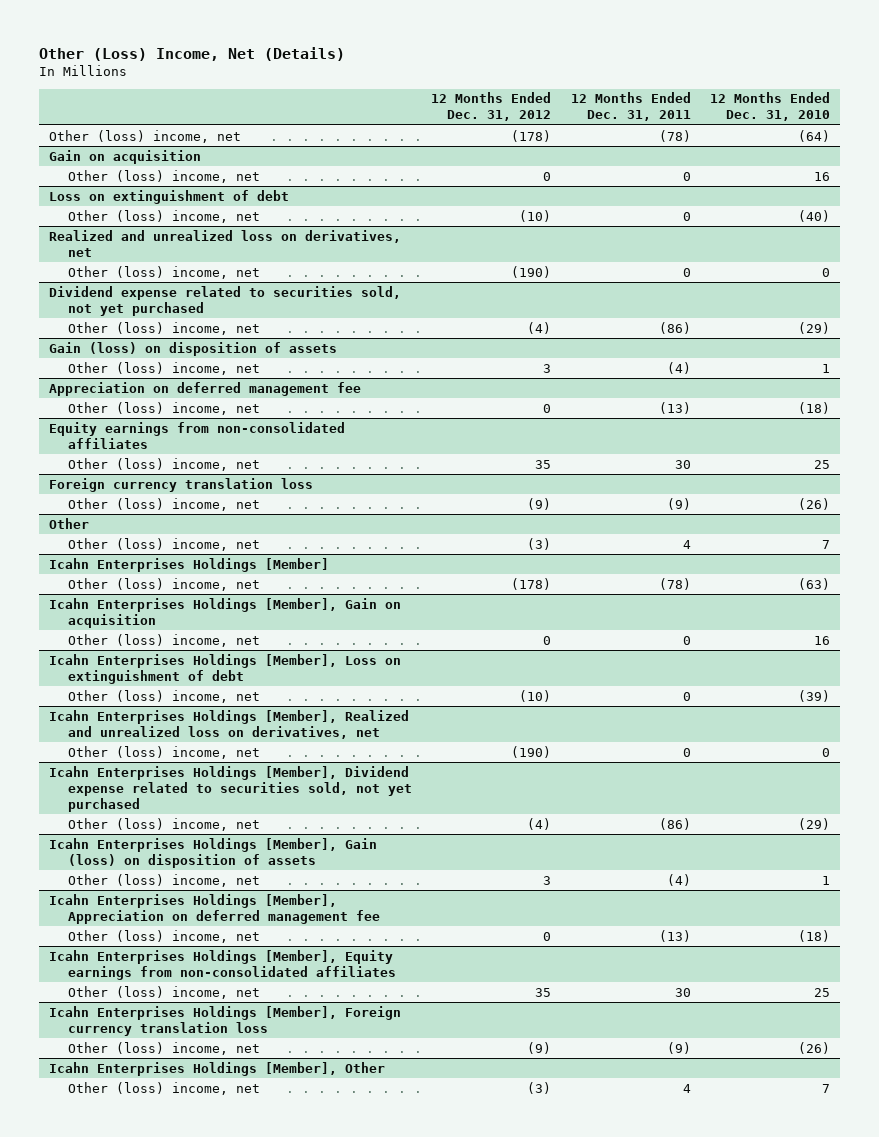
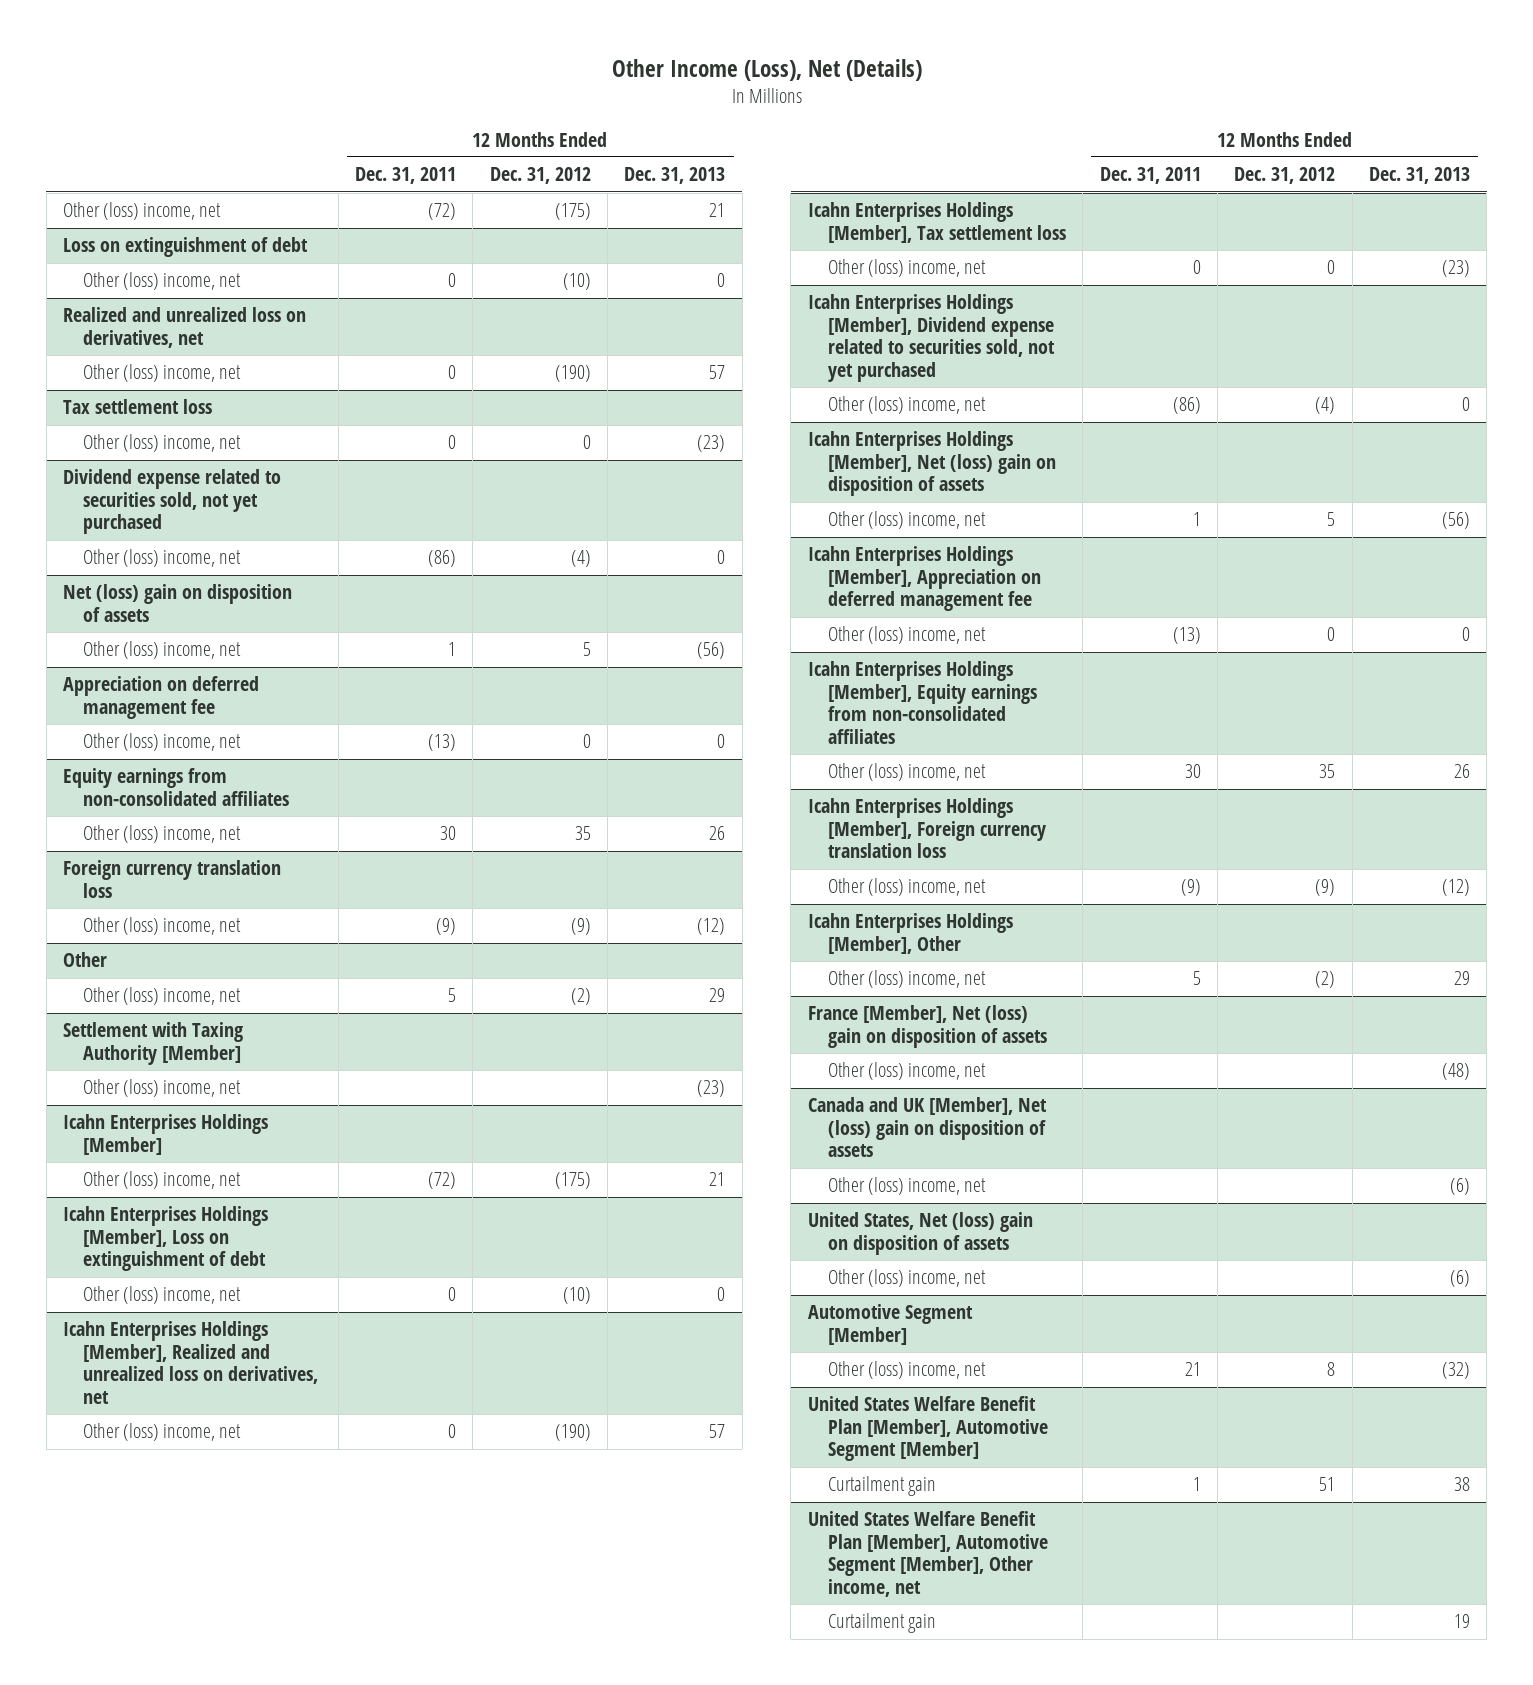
- Other (Loss) Income, Net (Details)
+ Other Income (Loss), Net (Details)
- | 12 Months Ended Dec. 31, 2012 | 12 Months Ended Dec. 31, 2011 | 12 Months Ended Dec. 31, 2010
+ | 12 Months Ended Dec. 31, 2011 | 12 Months Ended Dec. 31, 2012 | 12 Months Ended Dec. 31, 2013
- Other (loss) income, net | (178) | (78) | (64)
- Gain on acquisition
- Other (loss) income, net | 0 | 0 | 16
+ Other (loss) income, net | (72) | (175) | 21
+ Tax settlement loss
+ Other (loss) income, net | 0 | 0 | (23)
- Gain (loss) on disposition of assets
- Other (loss) income, net | 3 | (4) | 1
+ Net (loss) gain on disposition of assets
+ Other (loss) income, net | 1 | 5 | (56)
@ Other
- Other (loss) income, net | (3) | 4 | 7
+ Other (loss) income, net | 5 | (2) | 29
+ Settlement with Taxing Authority [Member]
+ Other (loss) income, net | | | (23)
@ Icahn Enterprises Holdings [Member]
- Other (loss) income, net | (178) | (78) | (63)
- Icahn Enterprises Holdings [Member], Gain on acquisition
- Other (loss) income, net | 0 | 0 | 16
@ Icahn Enterprises Holdings [Member]
+ Other (loss) income, net | (72) | (175) | 21
+ Icahn Enterprises Holdings [Member], Tax settlement loss
+ Other (loss) income, net | 0 | 0 | (23)
- Icahn Enterprises Holdings [Member], Gain (loss) on disposition of assets
- Other (loss) income, net | 3 | (4) | 1
+ Icahn Enterprises Holdings [Member], Net (loss) gain on disposition of assets
+ Other (loss) income, net | 1 | 5 | (56)
@ Icahn Enterprises Holdings [Member], Other
- Other (loss) income, net | (3) | 4 | 7
+ Other (loss) income, net | 5 | (2) | 29
+ France [Member], Net (loss) gain on disposition of assets
+ Other (loss) income, net | | | (48)
+ Canada and UK [Member], Net (loss) gain on disposition of assets
+ Other (loss) income, net | | | (6)
+ United States, Net (loss) gain on disposition of assets
+ Other (loss) income, net | | | (6)
+ Automotive Segment [Member]
+ Other (loss) income, net | 21 | 8 | (32)
+ United States Welfare Benefit Plan [Member], Automotive Segment [Member]
+ Curtailment gain | 1 | 51 | 38
+ United States Welfare Benefit Plan [Member], Automotive Segment [Member], Other income, net
+ Curtailment gain | | | 19

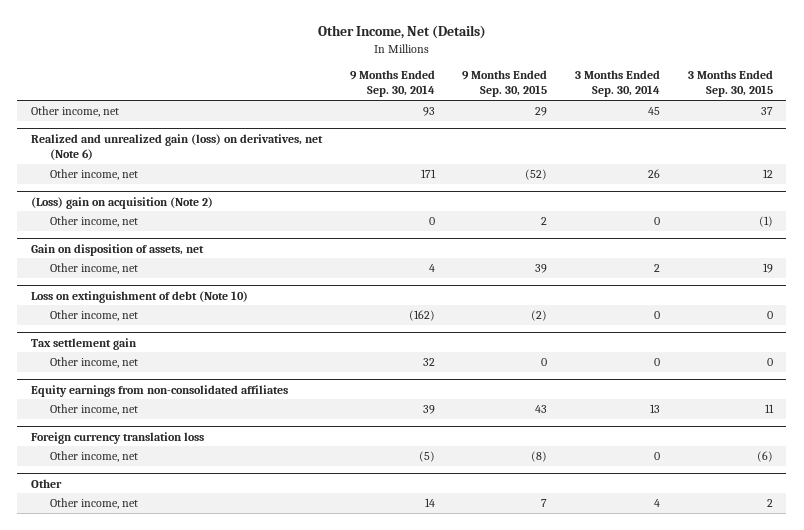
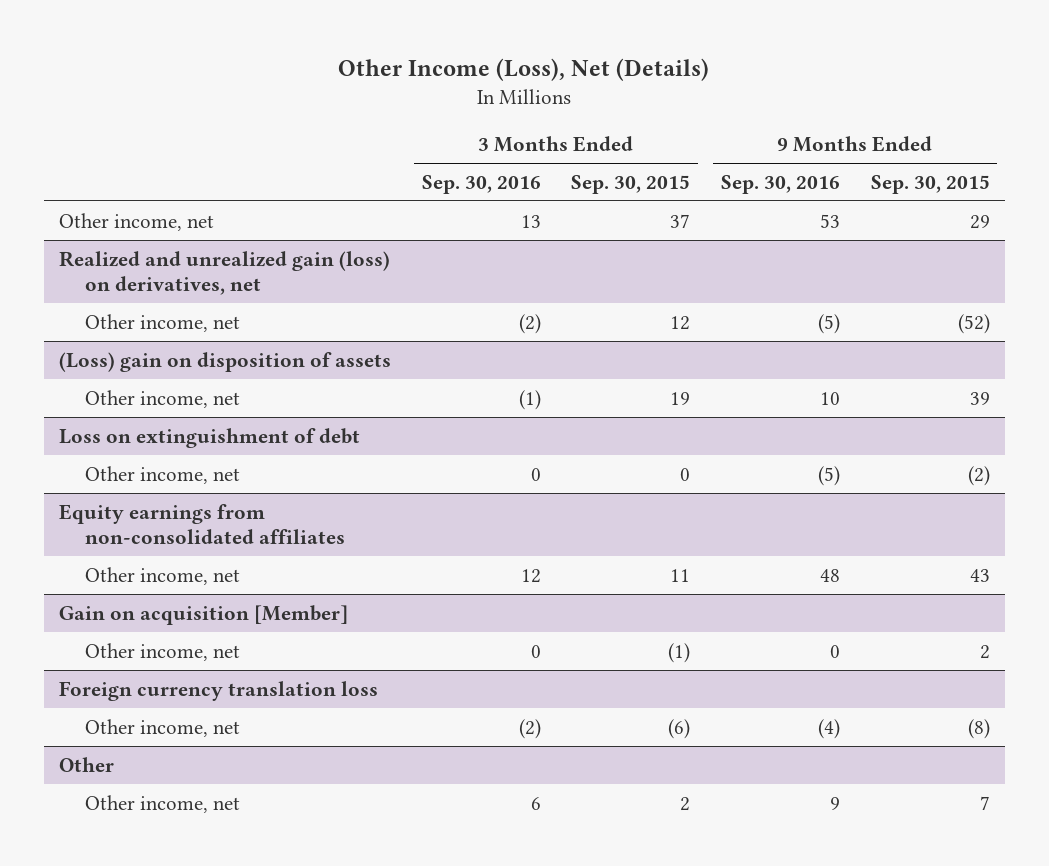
- Other Income, Net (Details)
+ Other Income (Loss), Net (Details)
- | 9 Months Ended Sep. 30, 2014 | 9 Months Ended Sep. 30, 2015 | 3 Months Ended Sep. 30, 2014 | 3 Months Ended Sep. 30, 2015
+ | 3 Months Ended Sep. 30, 2016 | 3 Months Ended Sep. 30, 2015 | 9 Months Ended Sep. 30, 2016 | 9 Months Ended Sep. 30, 2015
- Realized and unrealized gain (loss) on derivatives, net (Note 6)
+ Realized and unrealized gain (loss) on derivatives, net
- (Loss) gain on acquisition (Note 2)
- Other income, net | 0 | 2 | 0 | (1)
- Gain on disposition of assets, net
+ (Loss) gain on disposition of assets
- Loss on extinguishment of debt (Note 10)
+ Loss on extinguishment of debt
- Tax settlement gain
- Other income, net | 32 | 0 | 0 | 0
+ Gain on acquisition [Member]
+ Other income, net | 0 | (1) | 0 | 2

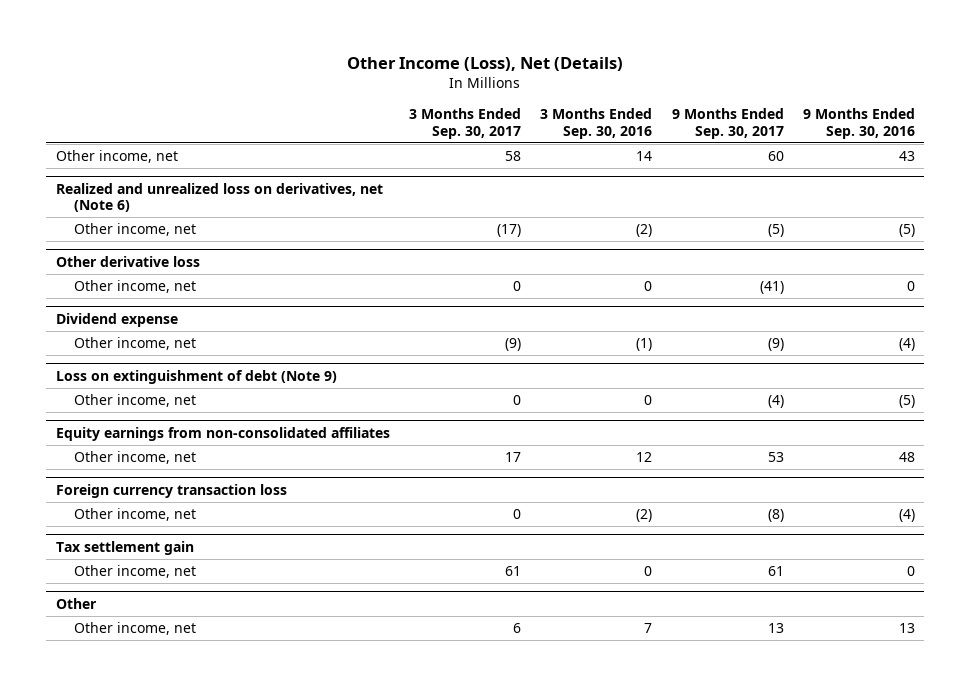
- | 3 Months Ended Sep. 30, 2016 | 3 Months Ended Sep. 30, 2015 | 9 Months Ended Sep. 30, 2016 | 9 Months Ended Sep. 30, 2015
+ | 3 Months Ended Sep. 30, 2017 | 3 Months Ended Sep. 30, 2016 | 9 Months Ended Sep. 30, 2017 | 9 Months Ended Sep. 30, 2016
- Other income, net | 13 | 37 | 53 | 29
- Realized and unrealized gain (loss) on derivatives, net
+ Other income, net | 58 | 14 | 60 | 43
+ Realized and unrealized loss on derivatives, net (Note 6)
- (Loss) gain on disposition of assets
- Other income, net | (1) | 19 | 10 | 39
- Loss on extinguishment of debt
+ Other derivative loss
+ Other income, net | 0 | 0 | (41) | 0
+ Dividend expense
+ Other income, net | (9) | (1) | (9) | (4)
+ Loss on extinguishment of debt (Note 9)
- Gain on acquisition [Member]
- Other income, net | 0 | (1) | 0 | 2
- Foreign currency translation loss
+ Foreign currency transaction loss
+ Tax settlement gain
+ Other income, net | 61 | 0 | 61 | 0
@ Other
- Other income, net | 6 | 2 | 9 | 7
+ Other income, net | 6 | 7 | 13 | 13

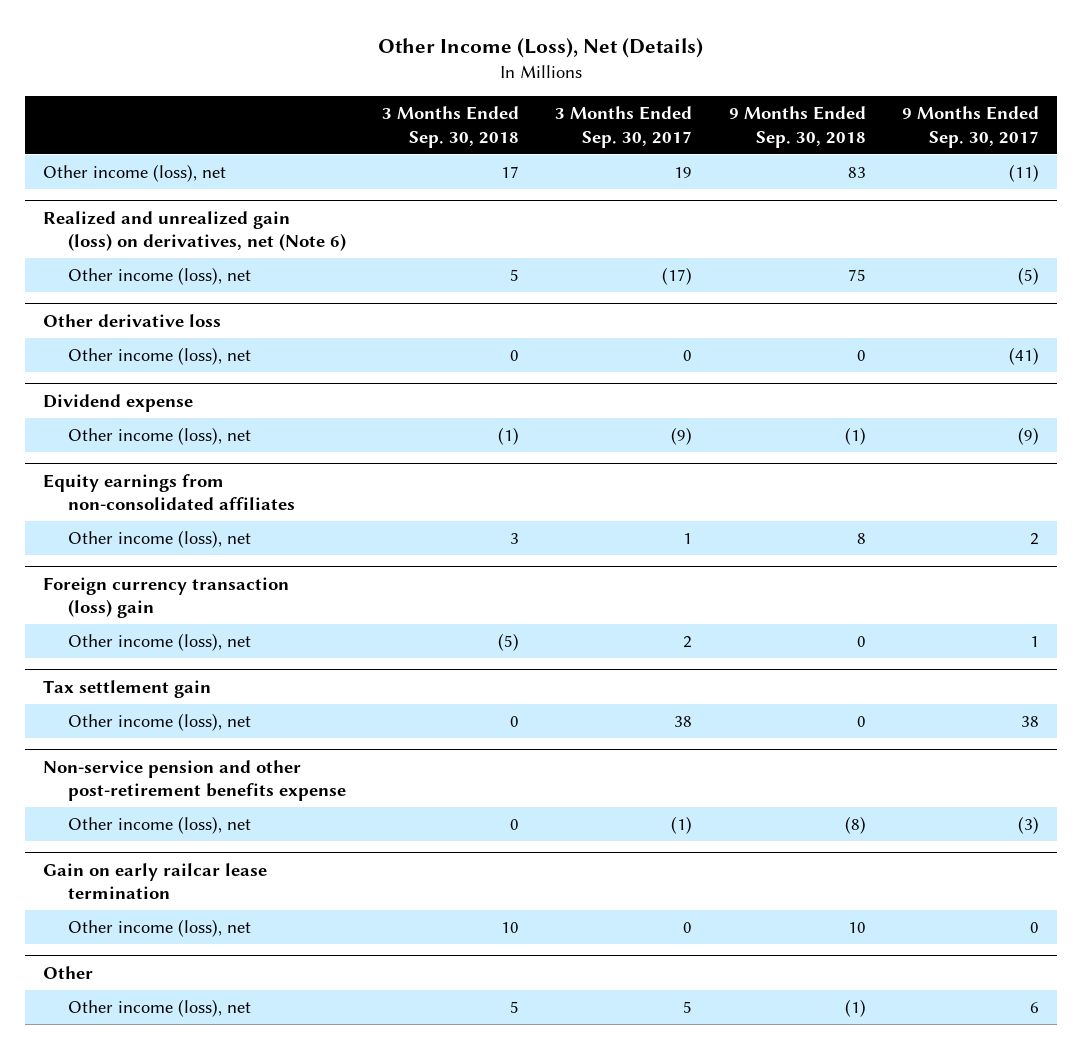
- | 3 Months Ended Sep. 30, 2017 | 3 Months Ended Sep. 30, 2016 | 9 Months Ended Sep. 30, 2017 | 9 Months Ended Sep. 30, 2016
+ | 3 Months Ended Sep. 30, 2018 | 3 Months Ended Sep. 30, 2017 | 9 Months Ended Sep. 30, 2018 | 9 Months Ended Sep. 30, 2017
- Other income, net | 58 | 14 | 60 | 43
- Realized and unrealized loss on derivatives, net (Note 6)
- Other income, net | (17) | (2) | (5) | (5)
+ Other income (loss), net | 17 | 19 | 83 | (11)
+ Realized and unrealized gain (loss) on derivatives, net (Note 6)
+ Other income (loss), net | 5 | (17) | 75 | (5)
@ Other derivative loss
- Other income, net | 0 | 0 | (41) | 0
+ Other income (loss), net | 0 | 0 | 0 | (41)
@ Dividend expense
- Other income, net | (9) | (1) | (9) | (4)
- Loss on extinguishment of debt (Note 9)
- Other income, net | 0 | 0 | (4) | (5)
@ Dividend expense
+ Other income (loss), net | (1) | (9) | (1) | (9)
@ Equity earnings from non-consolidated affiliates
- Other income, net | 17 | 12 | 53 | 48
- Foreign currency transaction loss
- Other income, net | 0 | (2) | (8) | (4)
@ Equity earnings from non-consolidated affiliates
+ Other income (loss), net | 3 | 1 | 8 | 2
+ Foreign currency transaction (loss) gain
+ Other income (loss), net | (5) | 2 | 0 | 1
@ Tax settlement gain
- Other income, net | 61 | 0 | 61 | 0
+ Other income (loss), net | 0 | 38 | 0 | 38
+ Non-service pension and other post-retirement benefits expense
+ Other income (loss), net | 0 | (1) | (8) | (3)
+ Gain on early railcar lease termination
+ Other income (loss), net | 10 | 0 | 10 | 0
@ Other
- Other income, net | 6 | 7 | 13 | 13
+ Other income (loss), net | 5 | 5 | (1) | 6

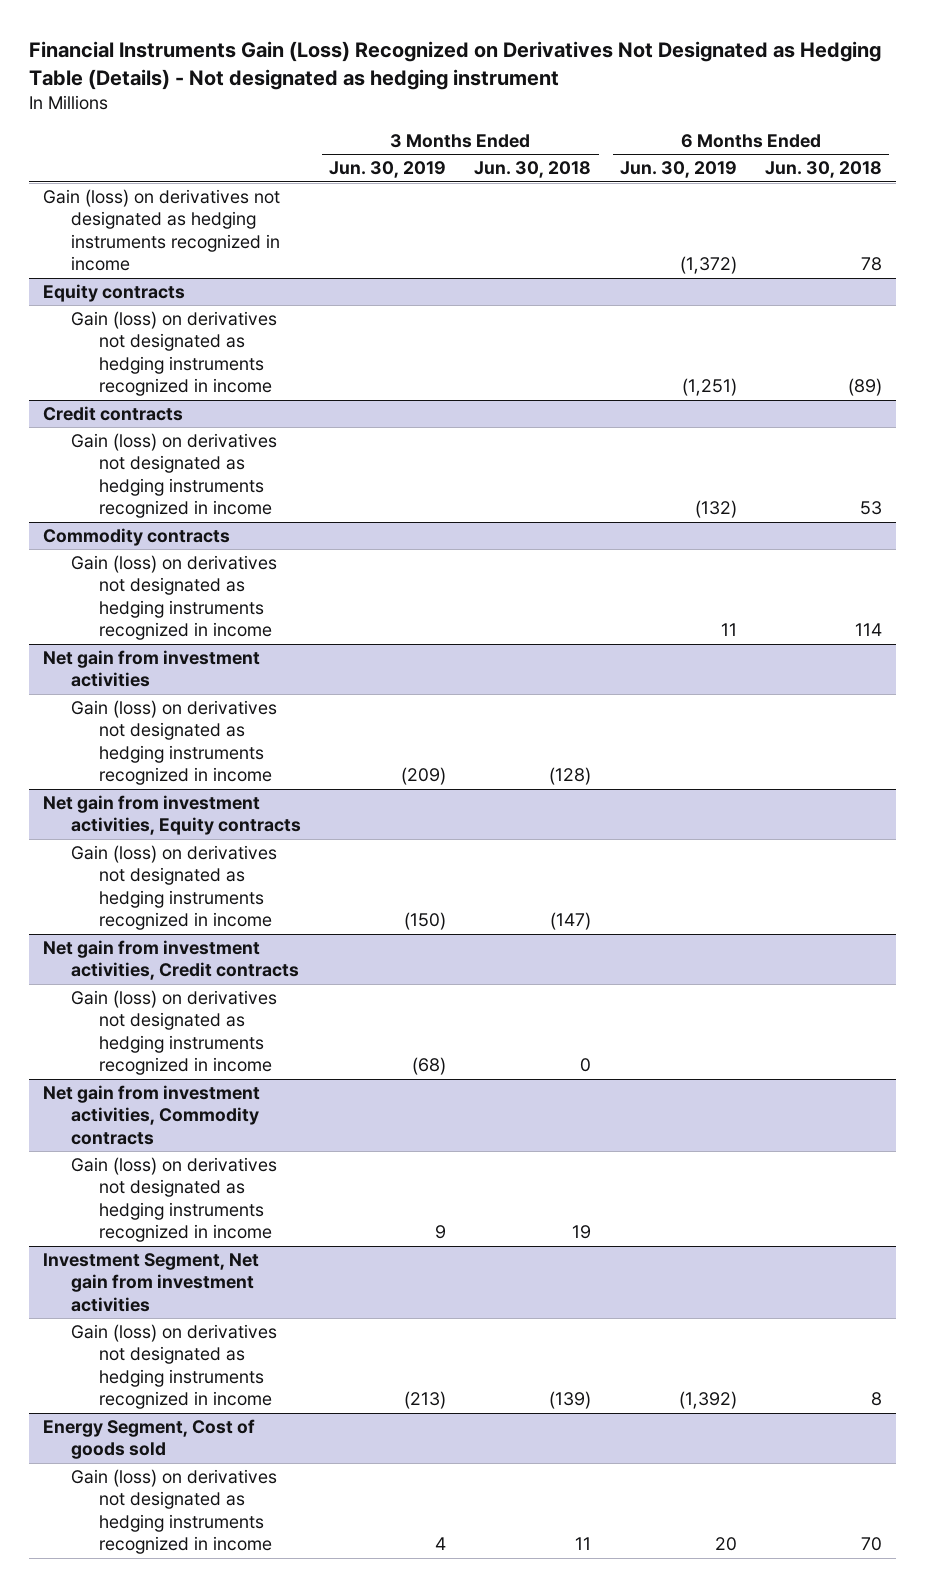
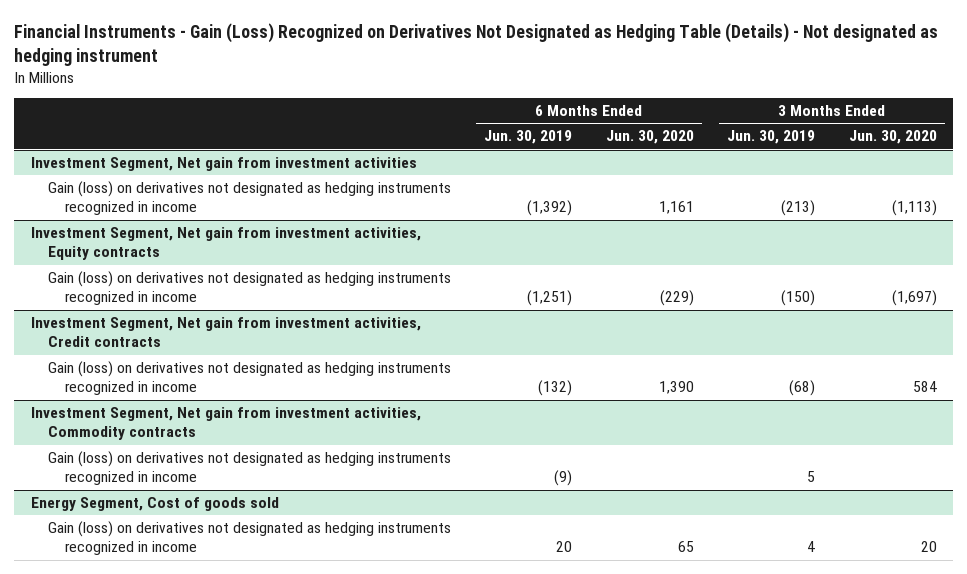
- Financial Instruments Gain (Loss) Recognized on Derivatives Not Designated as Hedging Table (Details) - Not designated as hedging instrument
+ Financial Instruments - Gain (Loss) Recognized on Derivatives Not Designated as Hedging Table (Details) - Not designated as hedging instrument
- | 3 Months Ended Jun. 30, 2019 | 3 Months Ended Jun. 30, 2018 | 6 Months Ended Jun. 30, 2019 | 6 Months Ended Jun. 30, 2018
+ | 6 Months Ended Jun. 30, 2019 | 6 Months Ended Jun. 30, 2020 | 3 Months Ended Jun. 30, 2019 | 3 Months Ended Jun. 30, 2020
- Gain (loss) on derivatives not designated as hedging instruments recognized in income | | | (1,372) | 78
- Equity contracts
- Gain (loss) on derivatives not designated as hedging instruments recognized in income | | | (1,251) | (89)
- Credit contracts
- Gain (loss) on derivatives not designated as hedging instruments recognized in income | | | (132) | 53
- Commodity contracts
- Gain (loss) on derivatives not designated as hedging instruments recognized in income | | | 11 | 114
- Net gain from investment activities
- Gain (loss) on derivatives not designated as hedging instruments recognized in income | (209) | (128) | |
- Net gain from investment activities, Equity contracts
- Gain (loss) on derivatives not designated as hedging instruments recognized in income | (150) | (147) | |
- Net gain from investment activities, Credit contracts
- Gain (loss) on derivatives not designated as hedging instruments recognized in income | (68) | 0 | |
- Net gain from investment activities, Commodity contracts
- Gain (loss) on derivatives not designated as hedging instruments recognized in income | 9 | 19 | |
+ Investment Segment, Net gain from investment activities, Equity contracts
+ Gain (loss) on derivatives not designated as hedging instruments recognized in income | (1,251) | (229) | (150) | (1,697)
+ Investment Segment, Net gain from investment activities, Credit contracts
+ Gain (loss) on derivatives not designated as hedging instruments recognized in income | (132) | 1,390 | (68) | 584
+ Investment Segment, Net gain from investment activities, Commodity contracts
+ Gain (loss) on derivatives not designated as hedging instruments recognized in income | (9) | | 5 |

